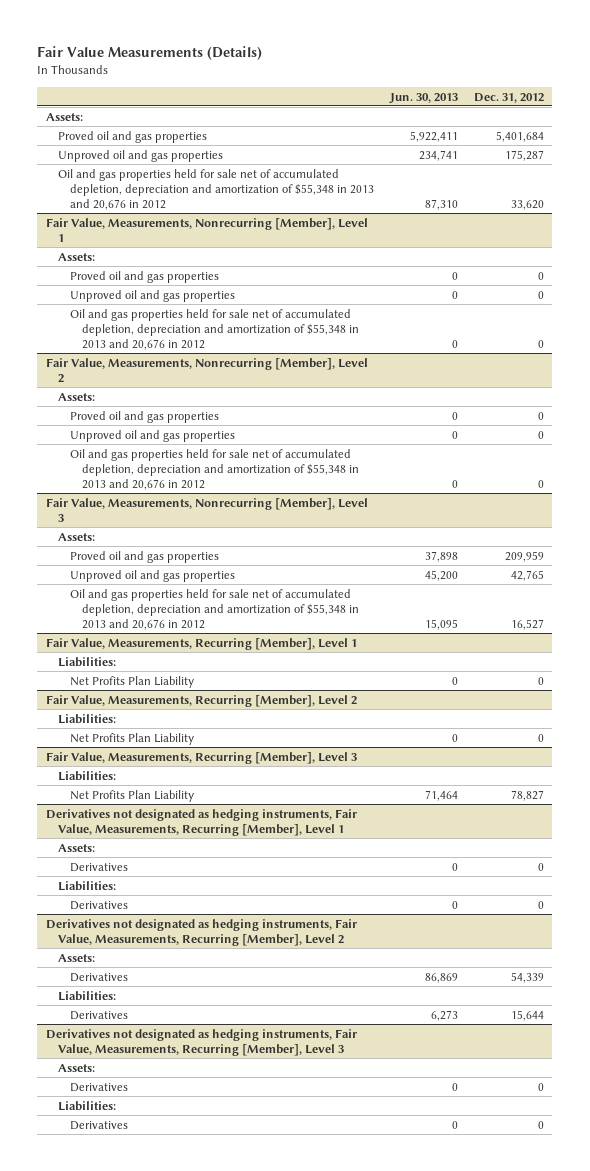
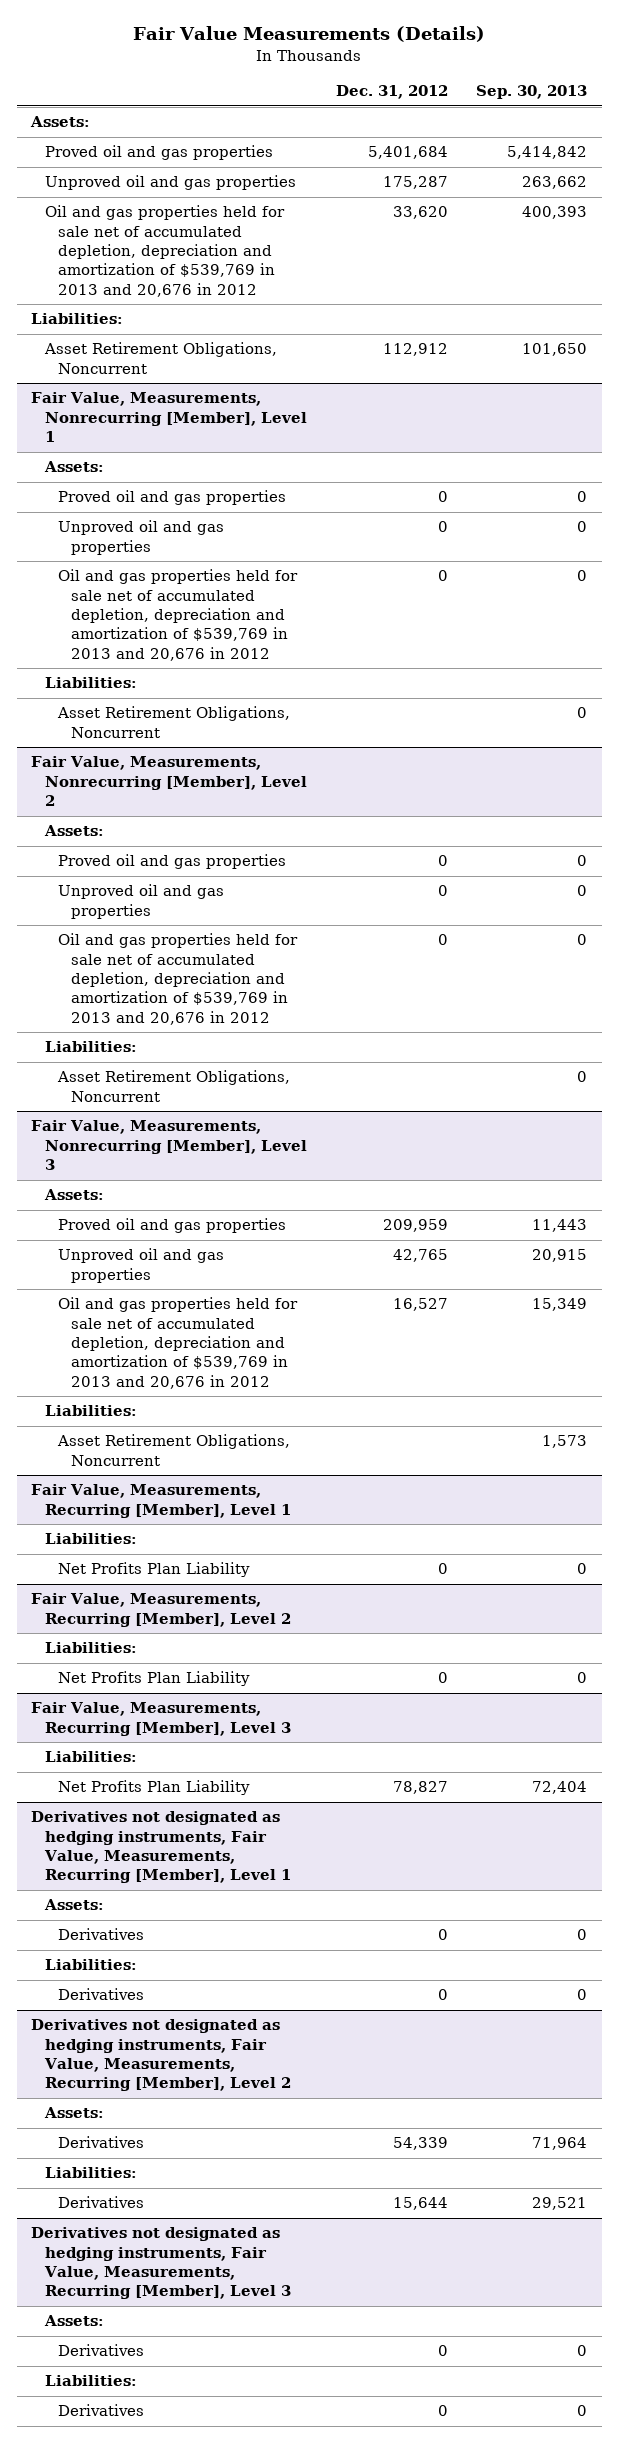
- | Jun. 30, 2013 | Dec. 31, 2012
+ | Dec. 31, 2012 | Sep. 30, 2013
- Oil and gas properties held for sale net of accumulated depletion, depreciation and amortization of $55,348 in 2013 and 20,676 in 2012 | 87,310 | 33,620
+ Oil and gas properties held for sale net of accumulated depletion, depreciation and amortization of $539,769 in 2013 and 20,676 in 2012 | 33,620 | 400,393
+ Liabilities:
+ Asset Retirement Obligations, Noncurrent | 112,912 | 101,650
@ Fair Value, Measurements, Nonrecurring [Member], Level 1
- Oil and gas properties held for sale net of accumulated depletion, depreciation and amortization of $55,348 in 2013 and 20,676 in 2012 | 0 | 0
+ Oil and gas properties held for sale net of accumulated depletion, depreciation and amortization of $539,769 in 2013 and 20,676 in 2012 | 0 | 0
+ Liabilities:
+ Asset Retirement Obligations, Noncurrent | | 0
@ Fair Value, Measurements, Nonrecurring [Member], Level 2
- Oil and gas properties held for sale net of accumulated depletion, depreciation and amortization of $55,348 in 2013 and 20,676 in 2012 | 0 | 0
+ Oil and gas properties held for sale net of accumulated depletion, depreciation and amortization of $539,769 in 2013 and 20,676 in 2012 | 0 | 0
+ Liabilities:
+ Asset Retirement Obligations, Noncurrent | | 0
@ Fair Value, Measurements, Nonrecurring [Member], Level 3
- Oil and gas properties held for sale net of accumulated depletion, depreciation and amortization of $55,348 in 2013 and 20,676 in 2012 | 15,095 | 16,527
+ Oil and gas properties held for sale net of accumulated depletion, depreciation and amortization of $539,769 in 2013 and 20,676 in 2012 | 16,527 | 15,349
+ Liabilities:
+ Asset Retirement Obligations, Noncurrent | | 1,573

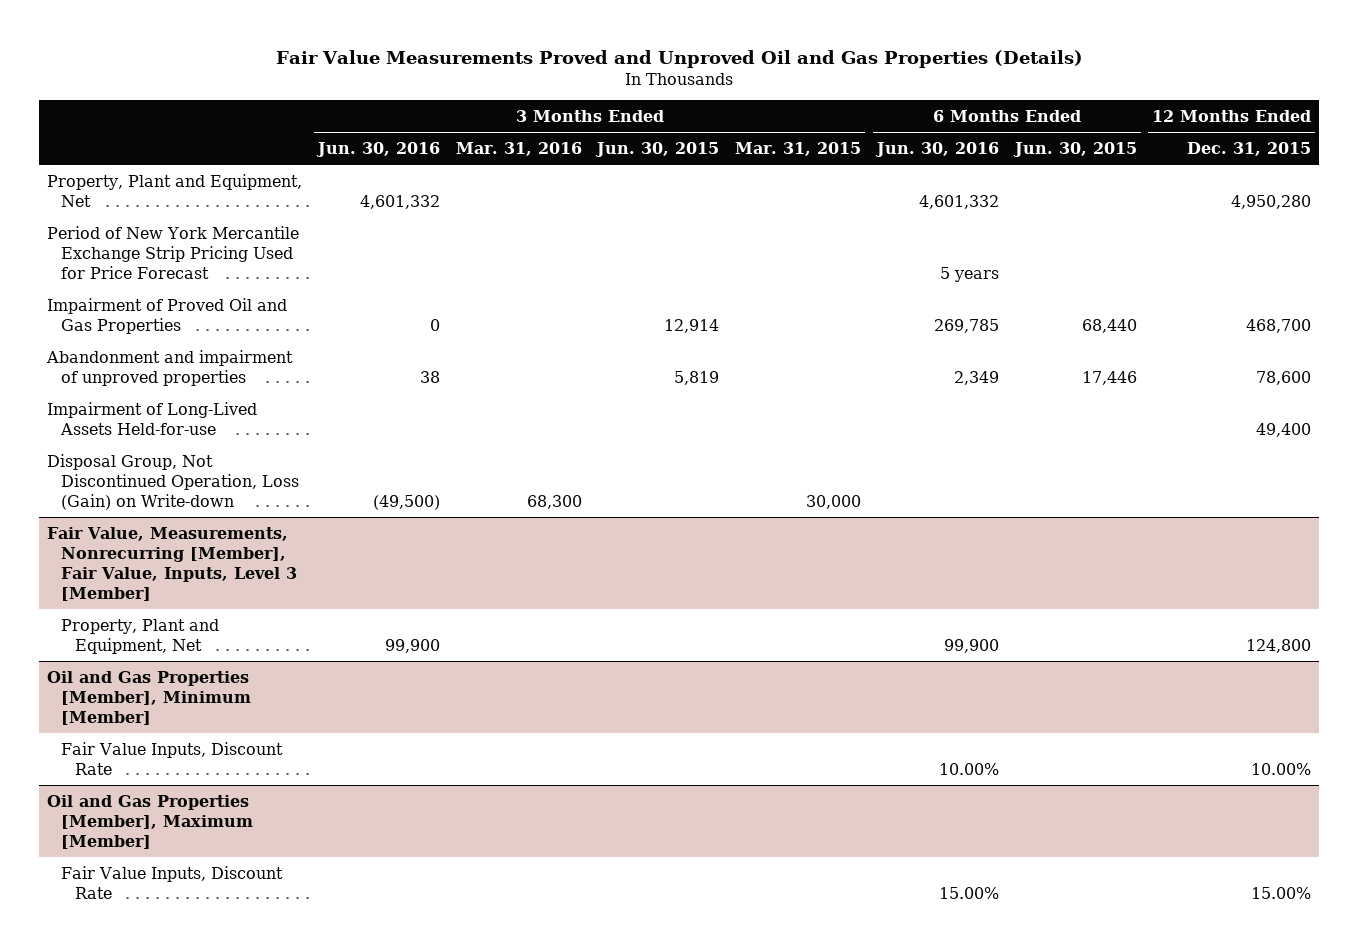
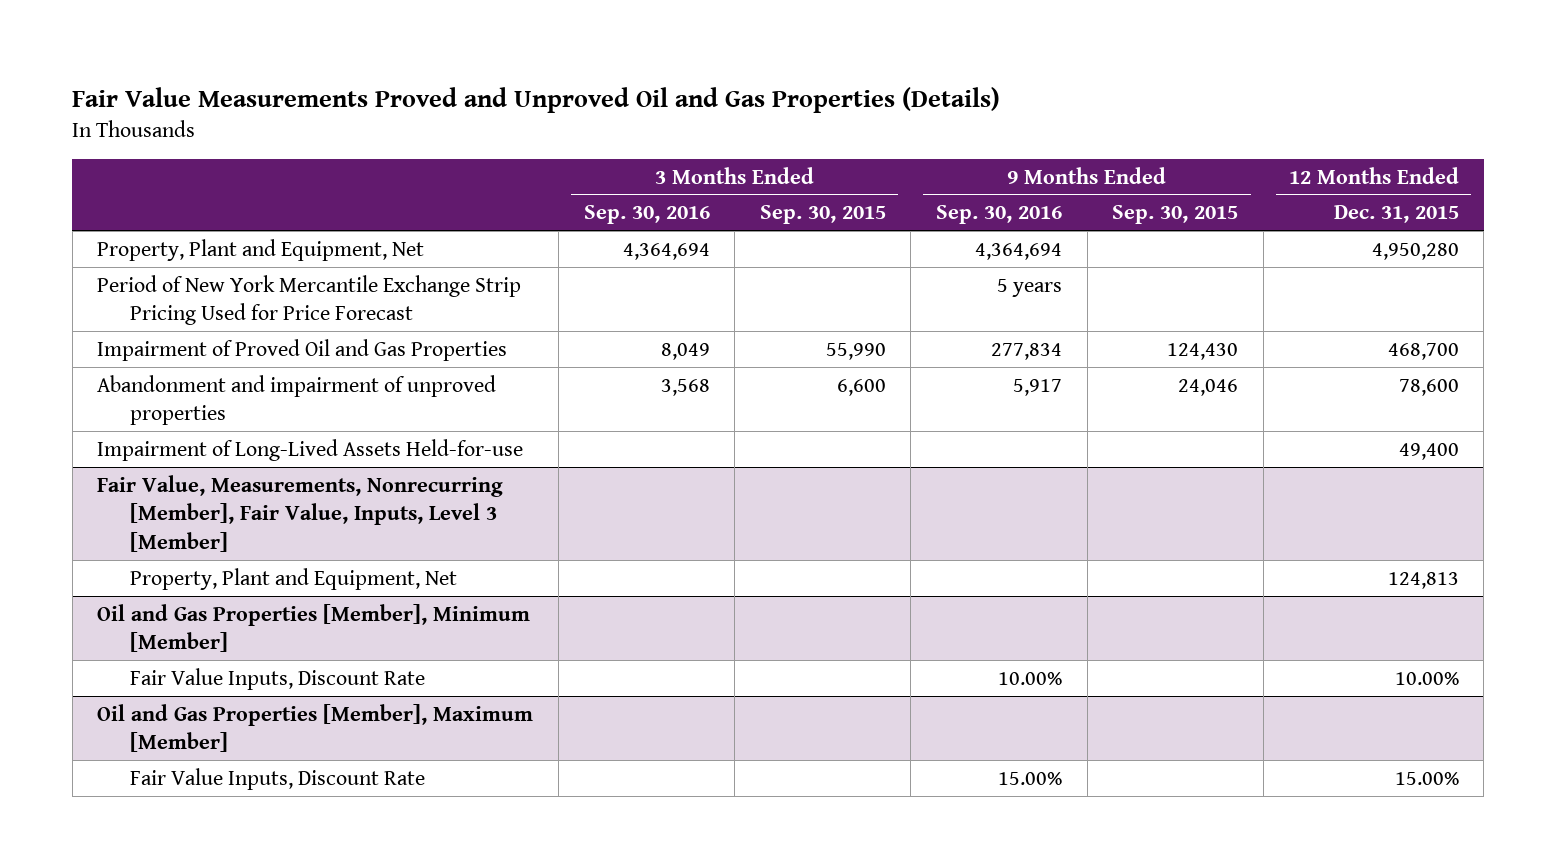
- | 3 Months Ended Jun. 30, 2016 | 3 Months Ended Mar. 31, 2016 | 3 Months Ended Jun. 30, 2015 | 3 Months Ended Mar. 31, 2015 | 6 Months Ended Jun. 30, 2016 | 6 Months Ended Jun. 30, 2015 | 12 Months Ended Dec. 31, 2015
+ | 3 Months Ended Sep. 30, 2016 | 3 Months Ended Sep. 30, 2015 | 9 Months Ended Sep. 30, 2016 | 9 Months Ended Sep. 30, 2015 | 12 Months Ended Dec. 31, 2015
- Disposal Group, Not Discontinued Operation, Loss (Gain) on Write-down | (49,500) | 68,300 | | 30,000 | | |
@ Fair Value, Measurements, Nonrecurring [Member], Fair Value, Inputs, Level 3 [Member]
- Property, Plant and Equipment, Net | 99,900 | | | | 99,900 | | 124,800
+ Property, Plant and Equipment, Net | | | | | 124,813

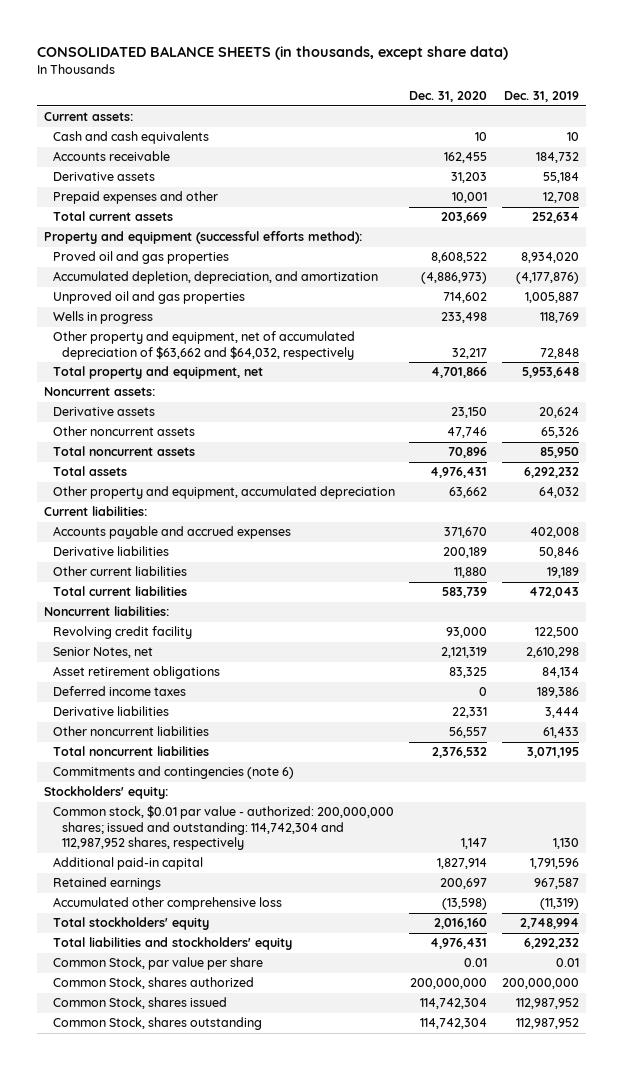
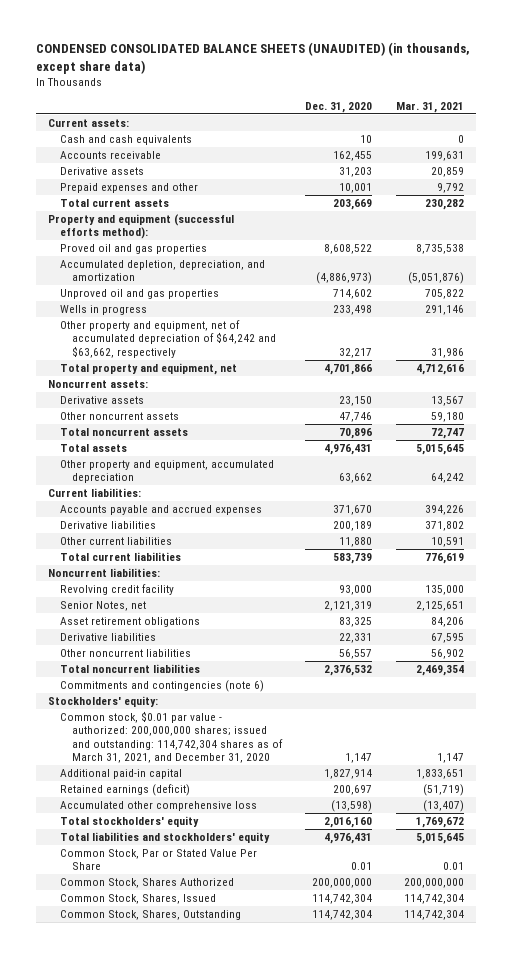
- CONSOLIDATED BALANCE SHEETS (in thousands, except share data)
+ CONDENSED CONSOLIDATED BALANCE SHEETS (UNAUDITED) (in thousands, except share data)
- | Dec. 31, 2020 | Dec. 31, 2019
+ | Dec. 31, 2020 | Mar. 31, 2021
- Other property and equipment, net of accumulated depreciation of $63,662 and $64,032, respectively | 32,217 | 72,848
+ Other property and equipment, net of accumulated depreciation of $64,242 and $63,662, respectively | 32,217 | 31,986
- Deferred income taxes | 0 | 189,386
- Common stock, $0.01 par value - authorized: 200,000,000 shares; issued and outstanding: 114,742,304 and 112,987,952 shares, respectively | 1,147 | 1,130
+ Common stock, $0.01 par value - authorized: 200,000,000 shares; issued and outstanding: 114,742,304 shares as of March 31, 2021, and December 31, 2020 | 1,147 | 1,147
- Retained earnings | 200,697 | 967,587
+ Retained earnings (deficit) | 200,697 | (51,719)
- Common Stock, par value per share | 0.01 | 0.01
- Common Stock, shares authorized | 200,000,000 | 200,000,000
- Common Stock, shares issued | 114,742,304 | 112,987,952
- Common Stock, shares outstanding | 114,742,304 | 112,987,952
+ Common Stock, Par or Stated Value Per Share | 0.01 | 0.01
+ Common Stock, Shares Authorized | 200,000,000 | 200,000,000
+ Common Stock, Shares, Issued | 114,742,304 | 114,742,304
+ Common Stock, Shares, Outstanding | 114,742,304 | 114,742,304

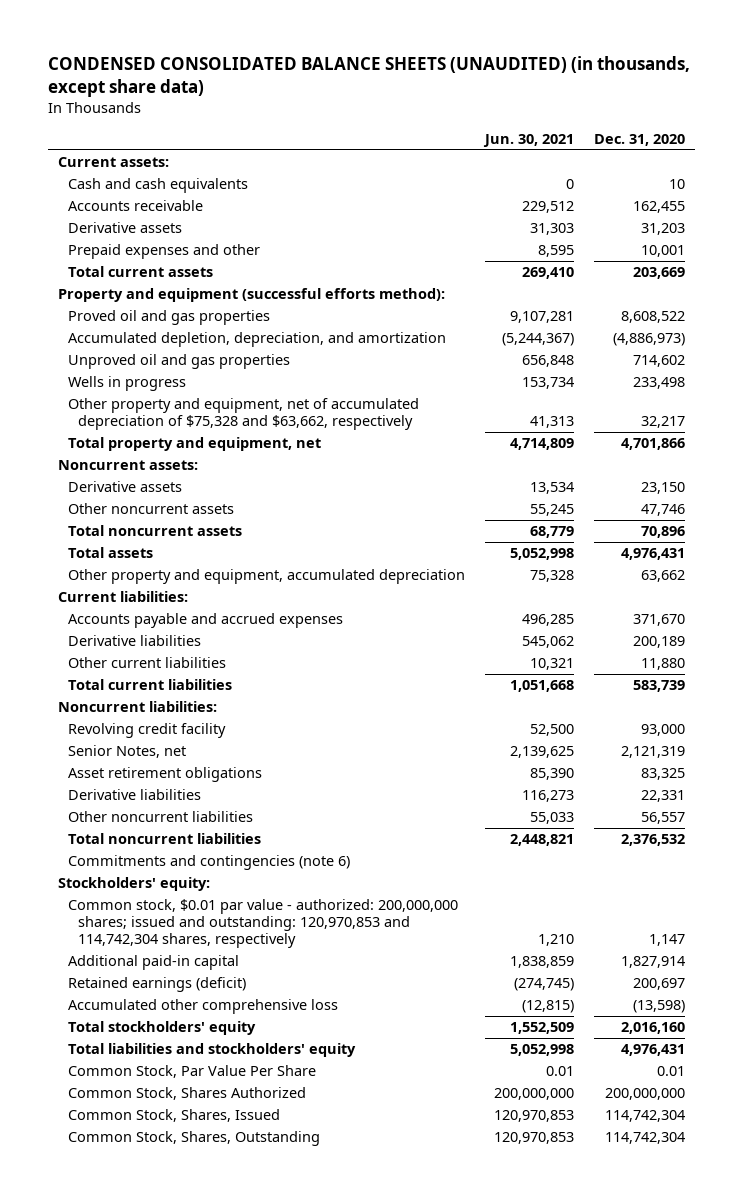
- | Dec. 31, 2020 | Mar. 31, 2021
+ | Jun. 30, 2021 | Dec. 31, 2020
- Other property and equipment, net of accumulated depreciation of $64,242 and $63,662, respectively | 32,217 | 31,986
+ Other property and equipment, net of accumulated depreciation of $75,328 and $63,662, respectively | 41,313 | 32,217
- Common stock, $0.01 par value - authorized: 200,000,000 shares; issued and outstanding: 114,742,304 shares as of March 31, 2021, and December 31, 2020 | 1,147 | 1,147
+ Common stock, $0.01 par value - authorized: 200,000,000 shares; issued and outstanding: 120,970,853 and 114,742,304 shares, respectively | 1,210 | 1,147
- Common Stock, Par or Stated Value Per Share | 0.01 | 0.01
+ Common Stock, Par Value Per Share | 0.01 | 0.01

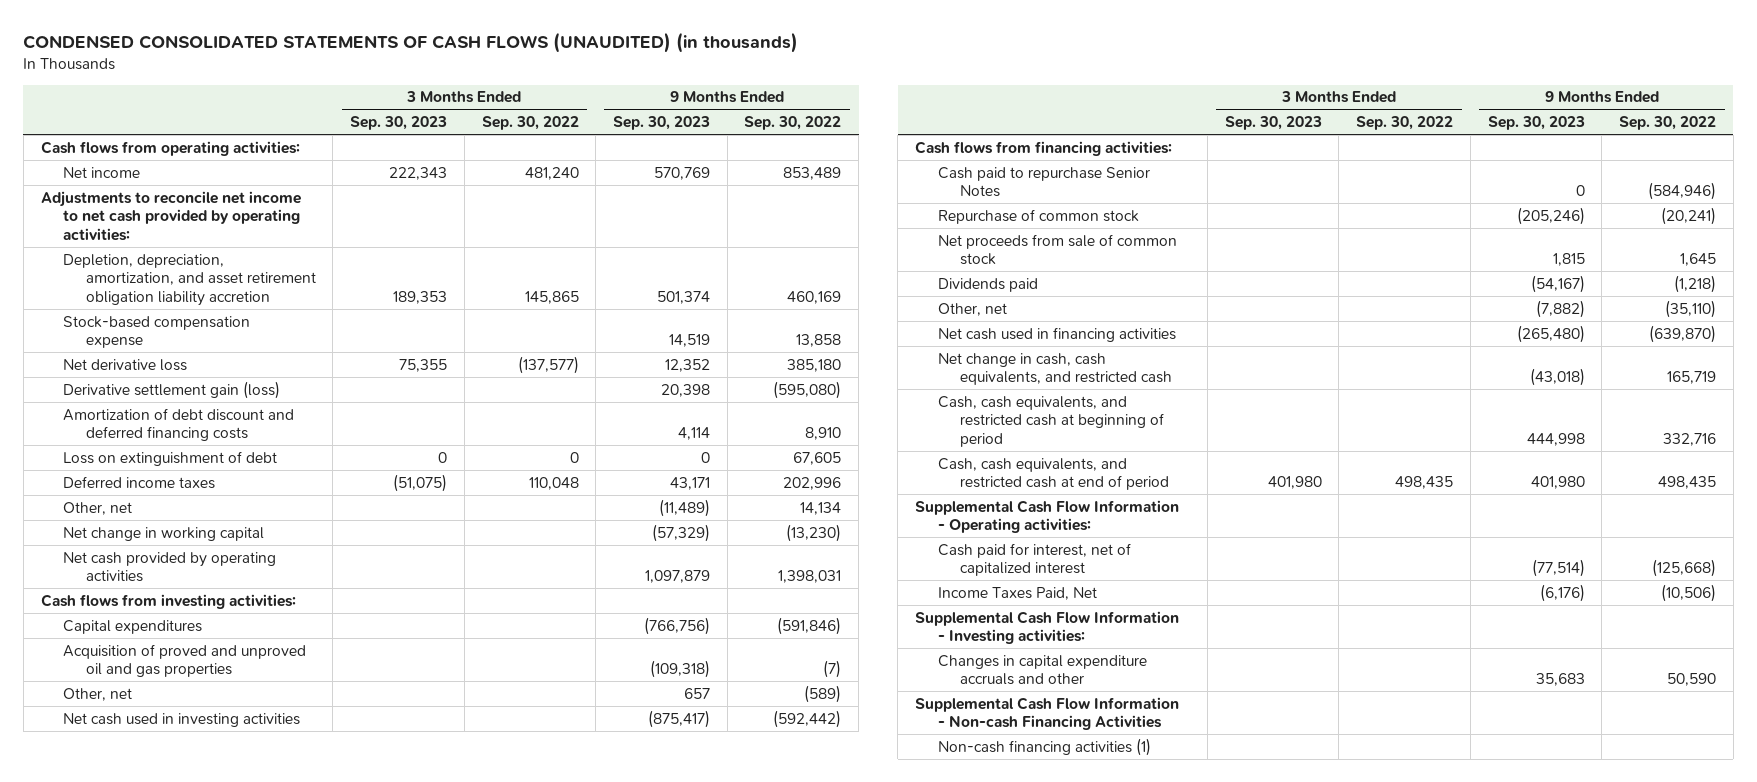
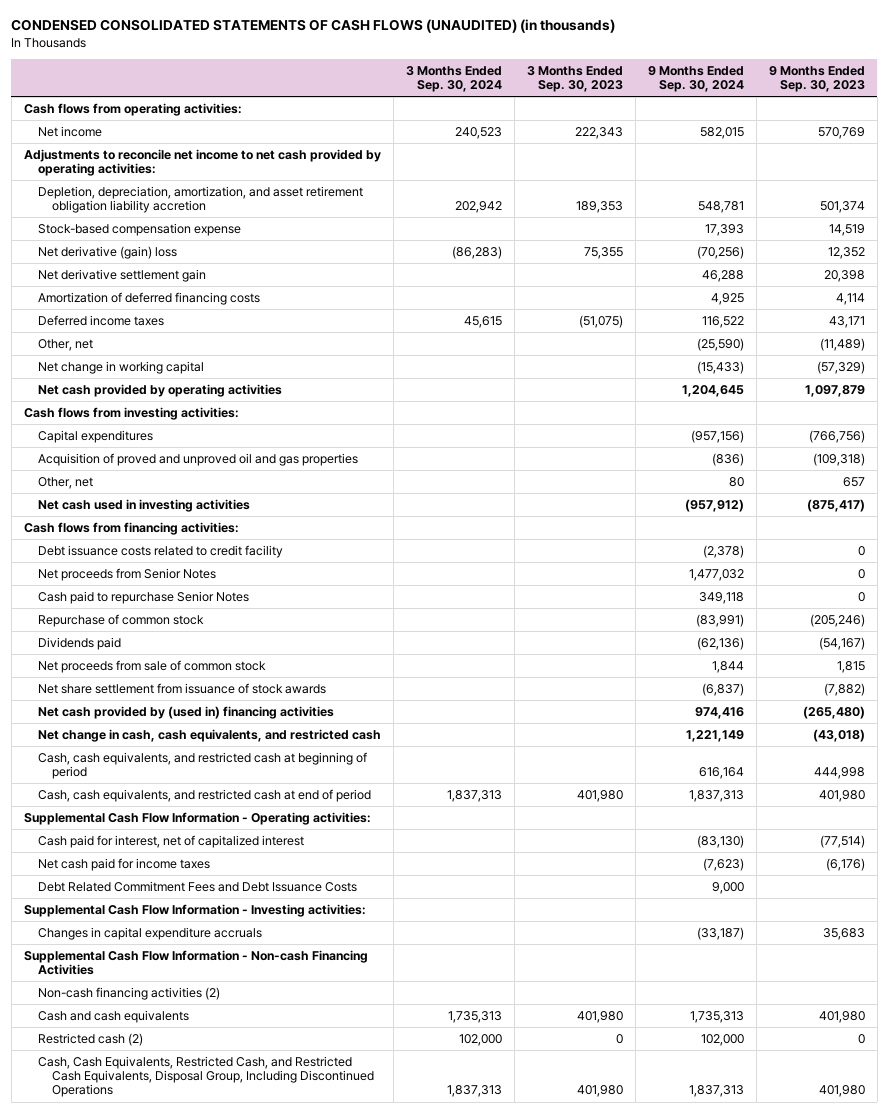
- | 3 Months Ended Sep. 30, 2023 | 3 Months Ended Sep. 30, 2022 | 9 Months Ended Sep. 30, 2023 | 9 Months Ended Sep. 30, 2022
+ | 3 Months Ended Sep. 30, 2024 | 3 Months Ended Sep. 30, 2023 | 9 Months Ended Sep. 30, 2024 | 9 Months Ended Sep. 30, 2023
- Net derivative loss | 75,355 | (137,577) | 12,352 | 385,180
- Derivative settlement gain (loss) | | | 20,398 | (595,080)
- Amortization of debt discount and deferred financing costs | | | 4,114 | 8,910
- Loss on extinguishment of debt | 0 | 0 | 0 | 67,605
+ Net derivative (gain) loss | (86,283) | 75,355 | (70,256) | 12,352
+ Net derivative settlement gain | | | 46,288 | 20,398
+ Amortization of deferred financing costs | | | 4,925 | 4,114
+ Debt issuance costs related to credit facility | | | (2,378) | 0
+ Net proceeds from Senior Notes | | | 1,477,032 | 0
- Other, net | | | (7,882) | (35,110)
- Net cash used in financing activities | | | (265,480) | (639,870)
moved down: Net proceeds from sale of common stock | | | 1,844 | 1,815
+ Net share settlement from issuance of stock awards | | | (6,837) | (7,882)
+ Net cash provided by (used in) financing activities | | | 974,416 | (265,480)
- Income Taxes Paid, Net | | | (6,176) | (10,506)
+ Net cash paid for income taxes | | | (7,623) | (6,176)
+ Debt Related Commitment Fees and Debt Issuance Costs | | | 9,000 |
- Changes in capital expenditure accruals and other | | | 35,683 | 50,590
+ Changes in capital expenditure accruals | | | (33,187) | 35,683
- Non-cash financing activities (1)
+ Non-cash financing activities (2)
+ Cash and cash equivalents | 1,735,313 | 401,980 | 1,735,313 | 401,980
+ Restricted cash (2) | 102,000 | 0 | 102,000 | 0
+ Cash, Cash Equivalents, Restricted Cash, and Restricted Cash Equivalents, Disposal Group, Including Discontinued Operations | 1,837,313 | 401,980 | 1,837,313 | 401,980

